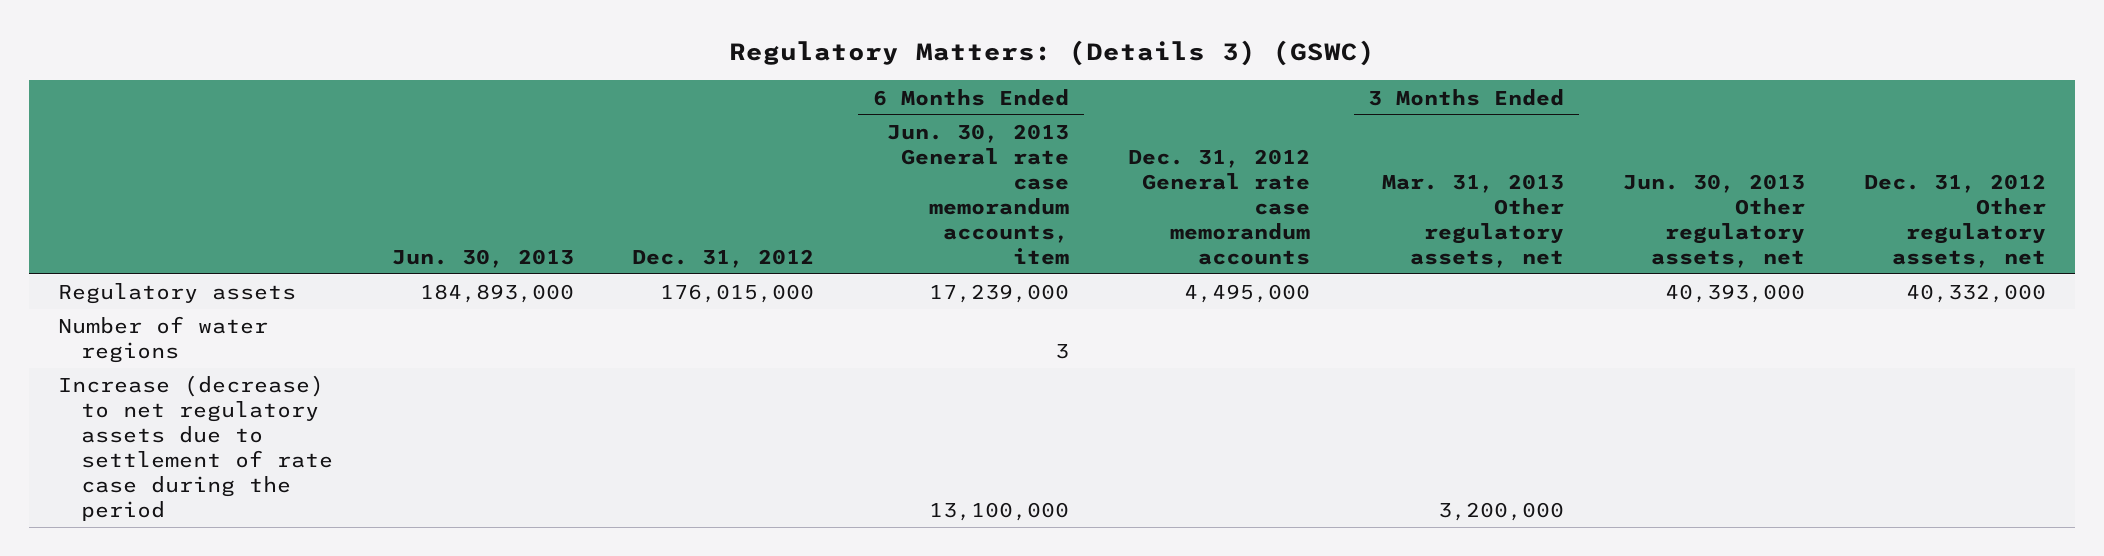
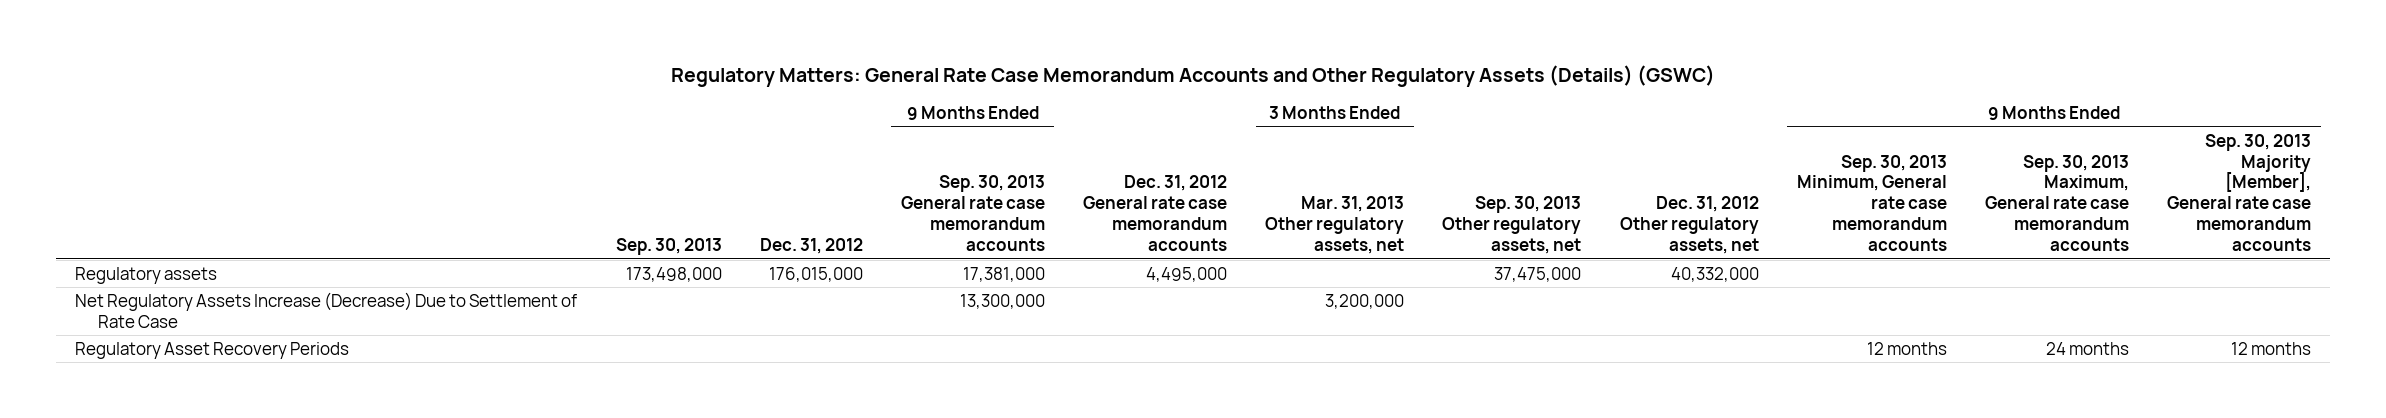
- Regulatory Matters: (Details 3) (GSWC)
+ Regulatory Matters: General Rate Case Memorandum Accounts and Other Regulatory Assets (Details) (GSWC)
- | Jun. 30, 2013 | Dec. 31, 2012 | 6 Months Ended Jun. 30, 2013 General rate case memorandum accounts, item | Dec. 31, 2012 General rate case memorandum accounts | 3 Months Ended Mar. 31, 2013 Other regulatory assets, net | Jun. 30, 2013 Other regulatory assets, net | Dec. 31, 2012 Other regulatory assets, net
+ | Sep. 30, 2013 | Dec. 31, 2012 | 9 Months Ended Sep. 30, 2013 General rate case memorandum accounts | Dec. 31, 2012 General rate case memorandum accounts | 3 Months Ended Mar. 31, 2013 Other regulatory assets, net | Sep. 30, 2013 Other regulatory assets, net | Dec. 31, 2012 Other regulatory assets, net | 9 Months Ended Sep. 30, 2013 Minimum, General rate case memorandum accounts | 9 Months Ended Sep. 30, 2013 Maximum, General rate case memorandum accounts | 9 Months Ended Sep. 30, 2013 Majority [Member], General rate case memorandum accounts
- Number of water regions | | | 3 | | | |
- Increase (decrease) to net regulatory assets due to settlement of rate case during the period | | | 13,100,000 | | 3,200,000 | |
+ Net Regulatory Assets Increase (Decrease) Due to Settlement of Rate Case | | | 13,300,000 | | 3,200,000 | | | | |
+ Regulatory Asset Recovery Periods | | | | | | | | 12 months | 24 months | 12 months

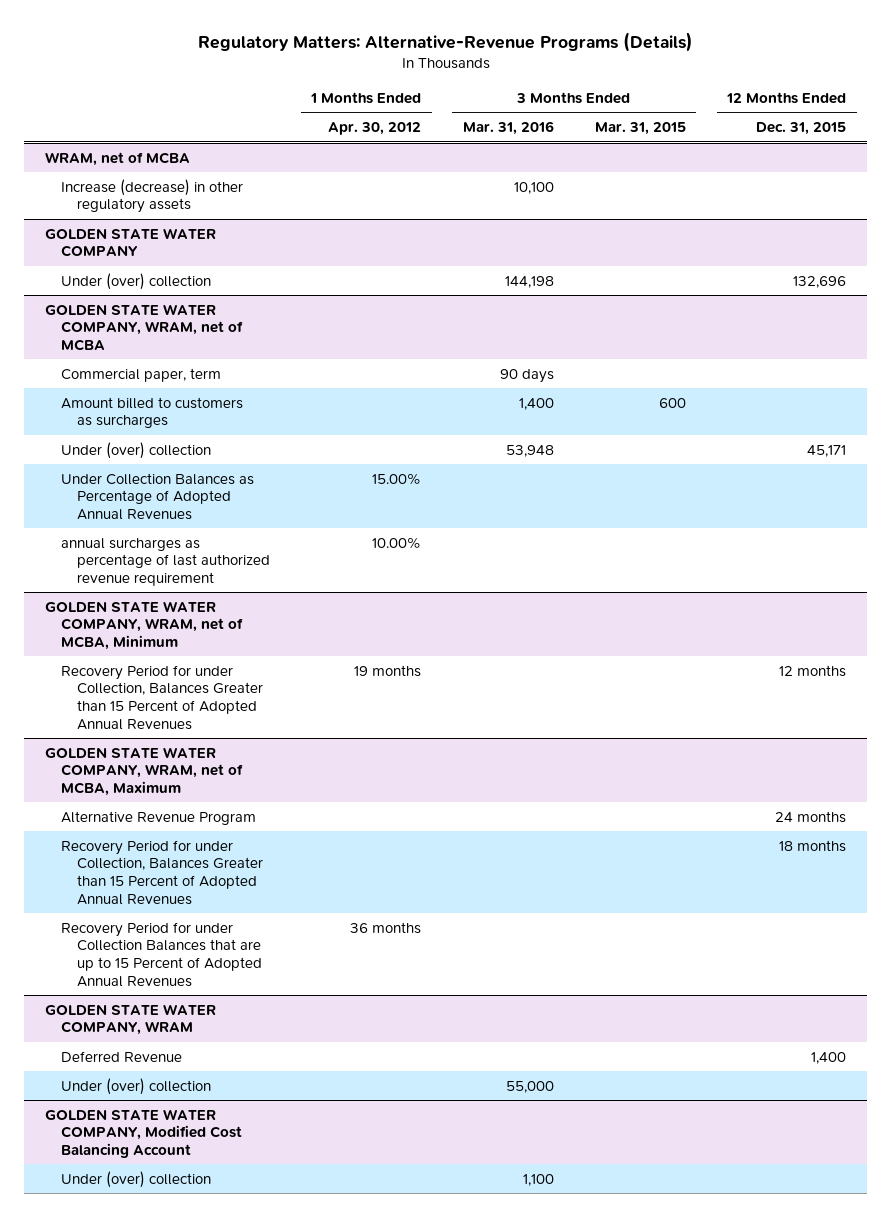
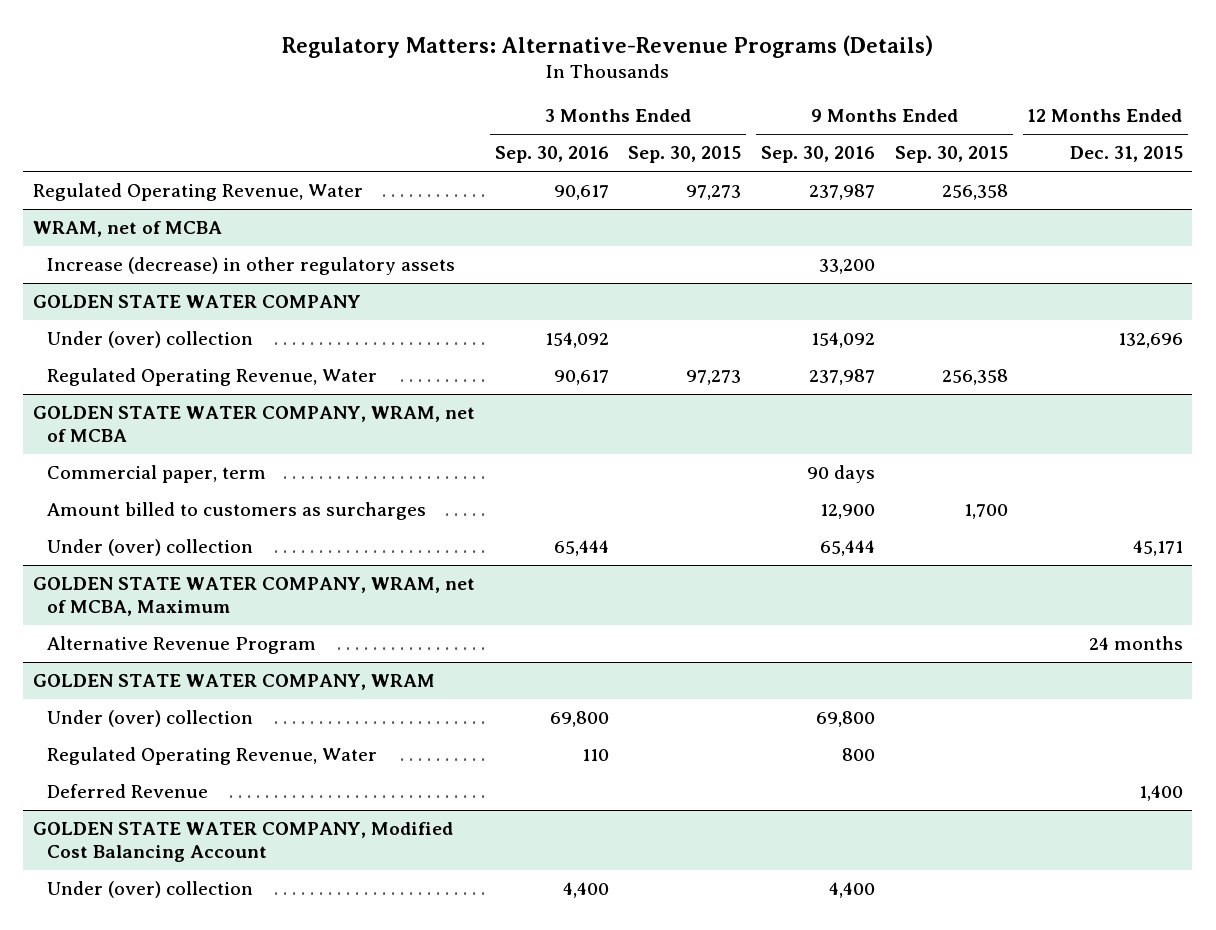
- | 1 Months Ended Apr. 30, 2012 | 3 Months Ended Mar. 31, 2016 | 3 Months Ended Mar. 31, 2015 | 12 Months Ended Dec. 31, 2015
+ | 3 Months Ended Sep. 30, 2016 | 3 Months Ended Sep. 30, 2015 | 9 Months Ended Sep. 30, 2016 | 9 Months Ended Sep. 30, 2015 | 12 Months Ended Dec. 31, 2015
+ Regulated Operating Revenue, Water | 90,617 | 97,273 | 237,987 | 256,358 |
@ GOLDEN STATE WATER COMPANY
+ Regulated Operating Revenue, Water | 90,617 | 97,273 | 237,987 | 256,358 |
@ GOLDEN STATE WATER COMPANY, WRAM, net of MCBA
- Under Collection Balances as Percentage of Adopted Annual Revenues | 15.00% | | |
- annual surcharges as percentage of last authorized revenue requirement | 10.00% | | |
- GOLDEN STATE WATER COMPANY, WRAM, net of MCBA, Minimum
- Recovery Period for under Collection, Balances Greater than 15 Percent of Adopted Annual Revenues | 19 months | | | 12 months
@ GOLDEN STATE WATER COMPANY, WRAM, net of MCBA, Maximum
- Recovery Period for under Collection, Balances Greater than 15 Percent of Adopted Annual Revenues | | | | 18 months
- Recovery Period for under Collection Balances that are up to 15 Percent of Adopted Annual Revenues | 36 months | | |
@ GOLDEN STATE WATER COMPANY, WRAM
+ Regulated Operating Revenue, Water | 110 | | 800 | |
moved down: Deferred Revenue | | | | | 1,400

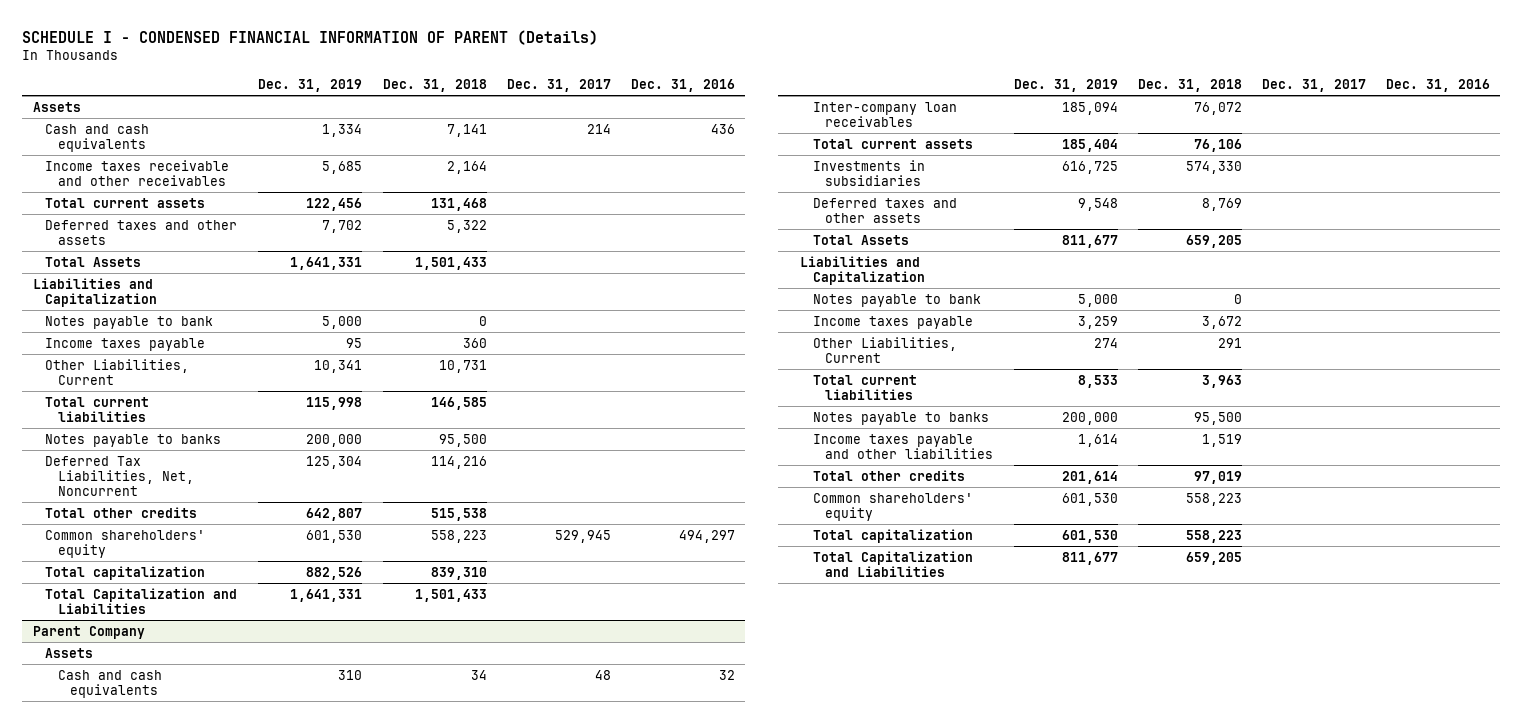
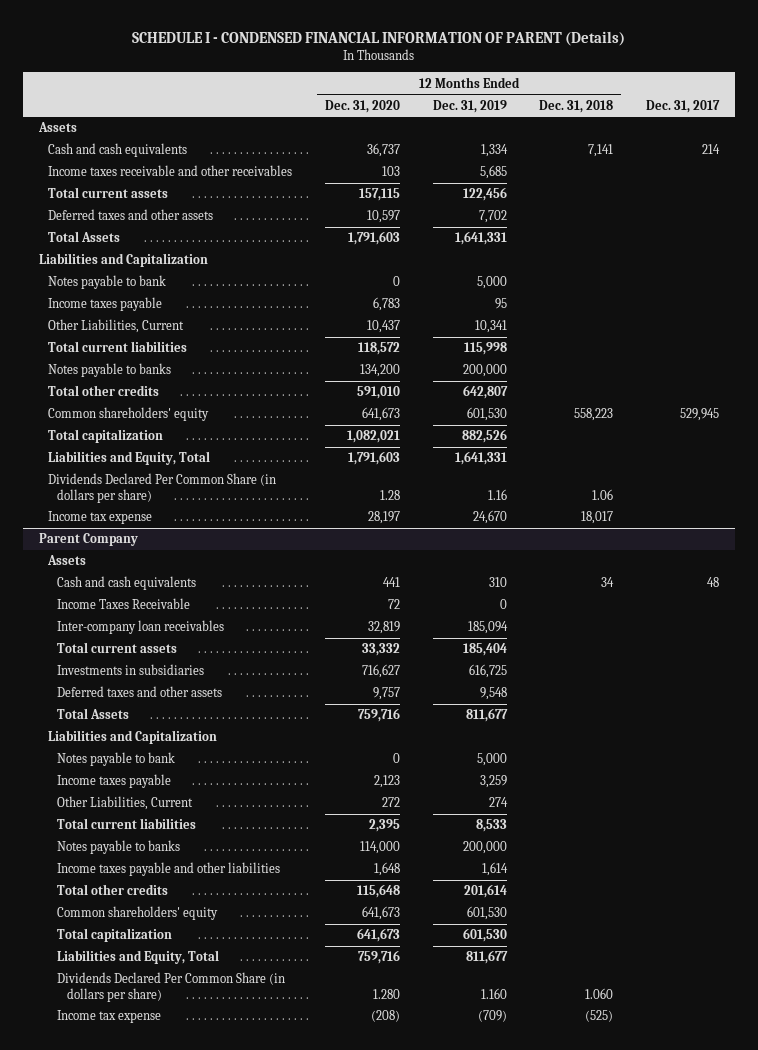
- | Dec. 31, 2019 | Dec. 31, 2018 | Dec. 31, 2017 | Dec. 31, 2016
+ | 12 Months Ended Dec. 31, 2020 | 12 Months Ended Dec. 31, 2019 | 12 Months Ended Dec. 31, 2018 | Dec. 31, 2017
- Deferred Tax Liabilities, Net, Noncurrent | 125,304 | 114,216 | |
- Total Capitalization and Liabilities | 1,641,331 | 1,501,433 | |
+ Liabilities and Equity, Total | 1,791,603 | 1,641,331 | |
+ Dividends Declared Per Common Share (in dollars per share) | 1.28 | 1.16 | 1.06 |
+ Income tax expense | 28,197 | 24,670 | 18,017 |
@ Parent Company
+ Income Taxes Receivable | 72 | 0 | |
- Total Capitalization and Liabilities | 811,677 | 659,205 | |
+ Liabilities and Equity, Total | 759,716 | 811,677 | |
+ Dividends Declared Per Common Share (in dollars per share) | 1.280 | 1.160 | 1.060 |
+ Income tax expense | (208) | (709) | (525) |

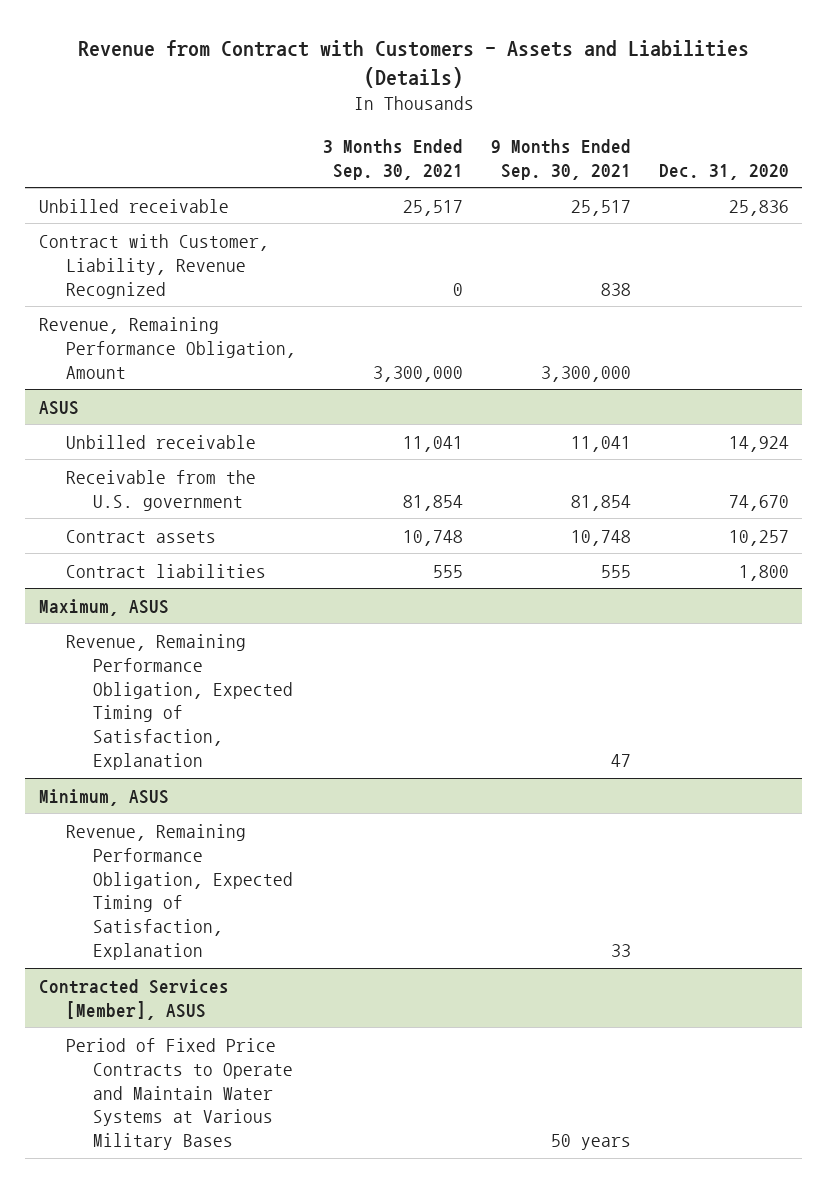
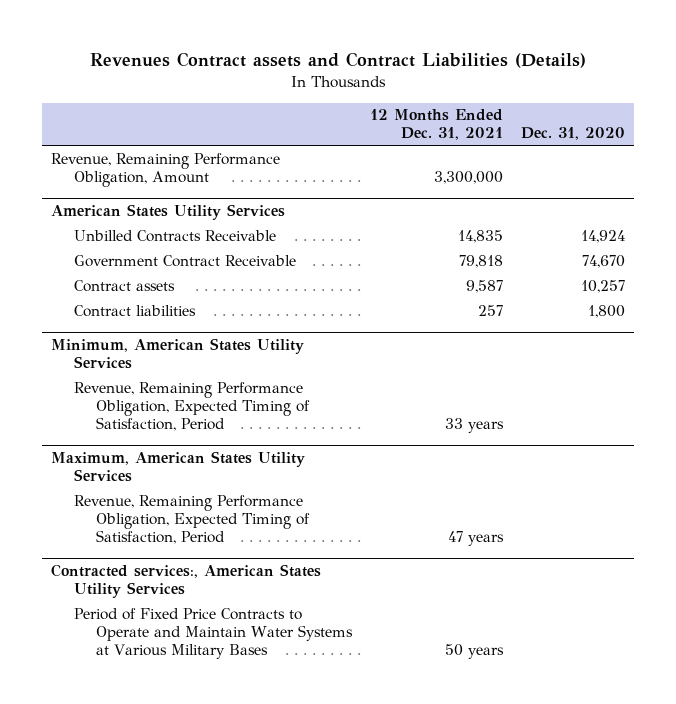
- Revenue from Contract with Customers - Assets and Liabilities (Details)
+ Revenues Contract assets and Contract Liabilities (Details)
- | 3 Months Ended Sep. 30, 2021 | 9 Months Ended Sep. 30, 2021 | Dec. 31, 2020
+ | 12 Months Ended Dec. 31, 2021 | Dec. 31, 2020
- Unbilled receivable | 25,517 | 25,517 | 25,836
- Contract with Customer, Liability, Revenue Recognized | 0 | 838 |
- ASUS
- Unbilled receivable | 11,041 | 11,041 | 14,924
- Receivable from the U.S. government | 81,854 | 81,854 | 74,670
+ American States Utility Services
+ Unbilled Contracts Receivable | 14,835 | 14,924
+ Government Contract Receivable | 79,818 | 74,670
- Maximum, ASUS
- Revenue, Remaining Performance Obligation, Expected Timing of Satisfaction, Explanation | | 47 |
- Minimum, ASUS
- Revenue, Remaining Performance Obligation, Expected Timing of Satisfaction, Explanation | | 33 |
- Contracted Services [Member], ASUS
- Period of Fixed Price Contracts to Operate and Maintain Water Systems at Various Military Bases | | 50 years |
+ Minimum, American States Utility Services
+ Revenue, Remaining Performance Obligation, Expected Timing of Satisfaction, Period | 33 years |
+ Maximum, American States Utility Services
+ Revenue, Remaining Performance Obligation, Expected Timing of Satisfaction, Period | 47 years |
+ Contracted services:, American States Utility Services
+ Period of Fixed Price Contracts to Operate and Maintain Water Systems at Various Military Bases | 50 years |

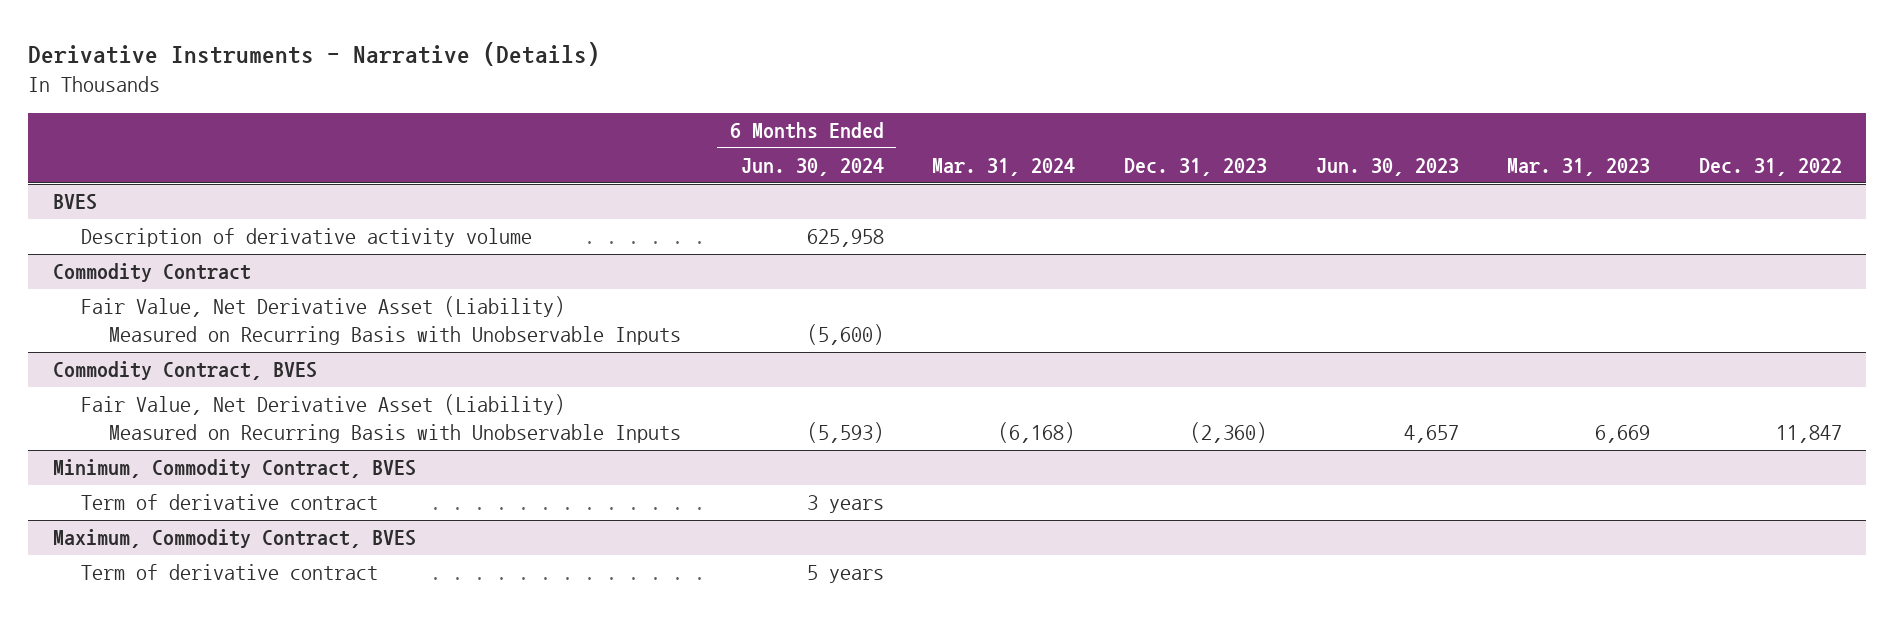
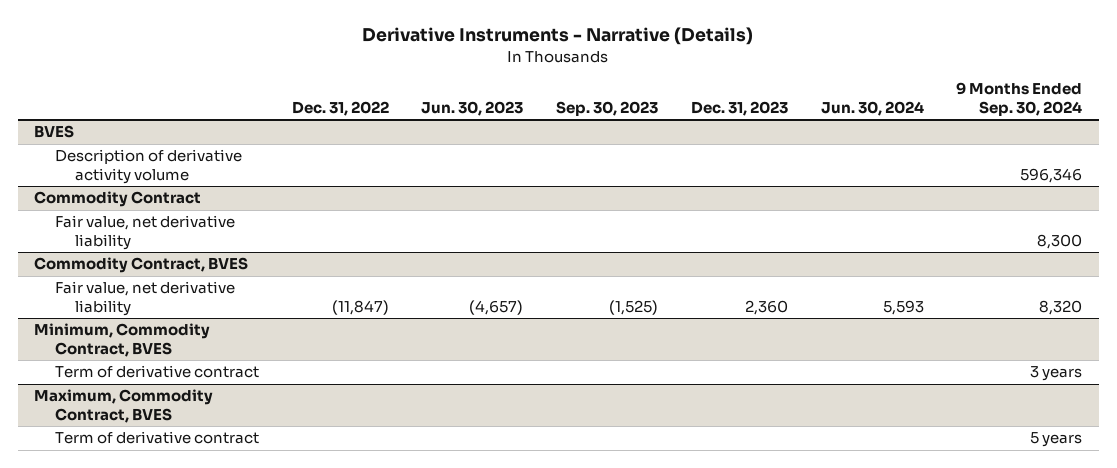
- | 6 Months Ended Jun. 30, 2024 | Mar. 31, 2024 | Dec. 31, 2023 | Jun. 30, 2023 | Mar. 31, 2023 | Dec. 31, 2022
+ | Dec. 31, 2022 | Jun. 30, 2023 | Sep. 30, 2023 | Dec. 31, 2023 | Jun. 30, 2024 | 9 Months Ended Sep. 30, 2024
@ Commodity Contract
- Fair Value, Net Derivative Asset (Liability) Measured on Recurring Basis with Unobservable Inputs | (5,600) | | | | |
+ Fair value, net derivative liability | | | | | | 8,300
@ Commodity Contract, BVES
- Fair Value, Net Derivative Asset (Liability) Measured on Recurring Basis with Unobservable Inputs | (5,593) | (6,168) | (2,360) | 4,657 | 6,669 | 11,847
+ Fair value, net derivative liability | (11,847) | (4,657) | (1,525) | 2,360 | 5,593 | 8,320

